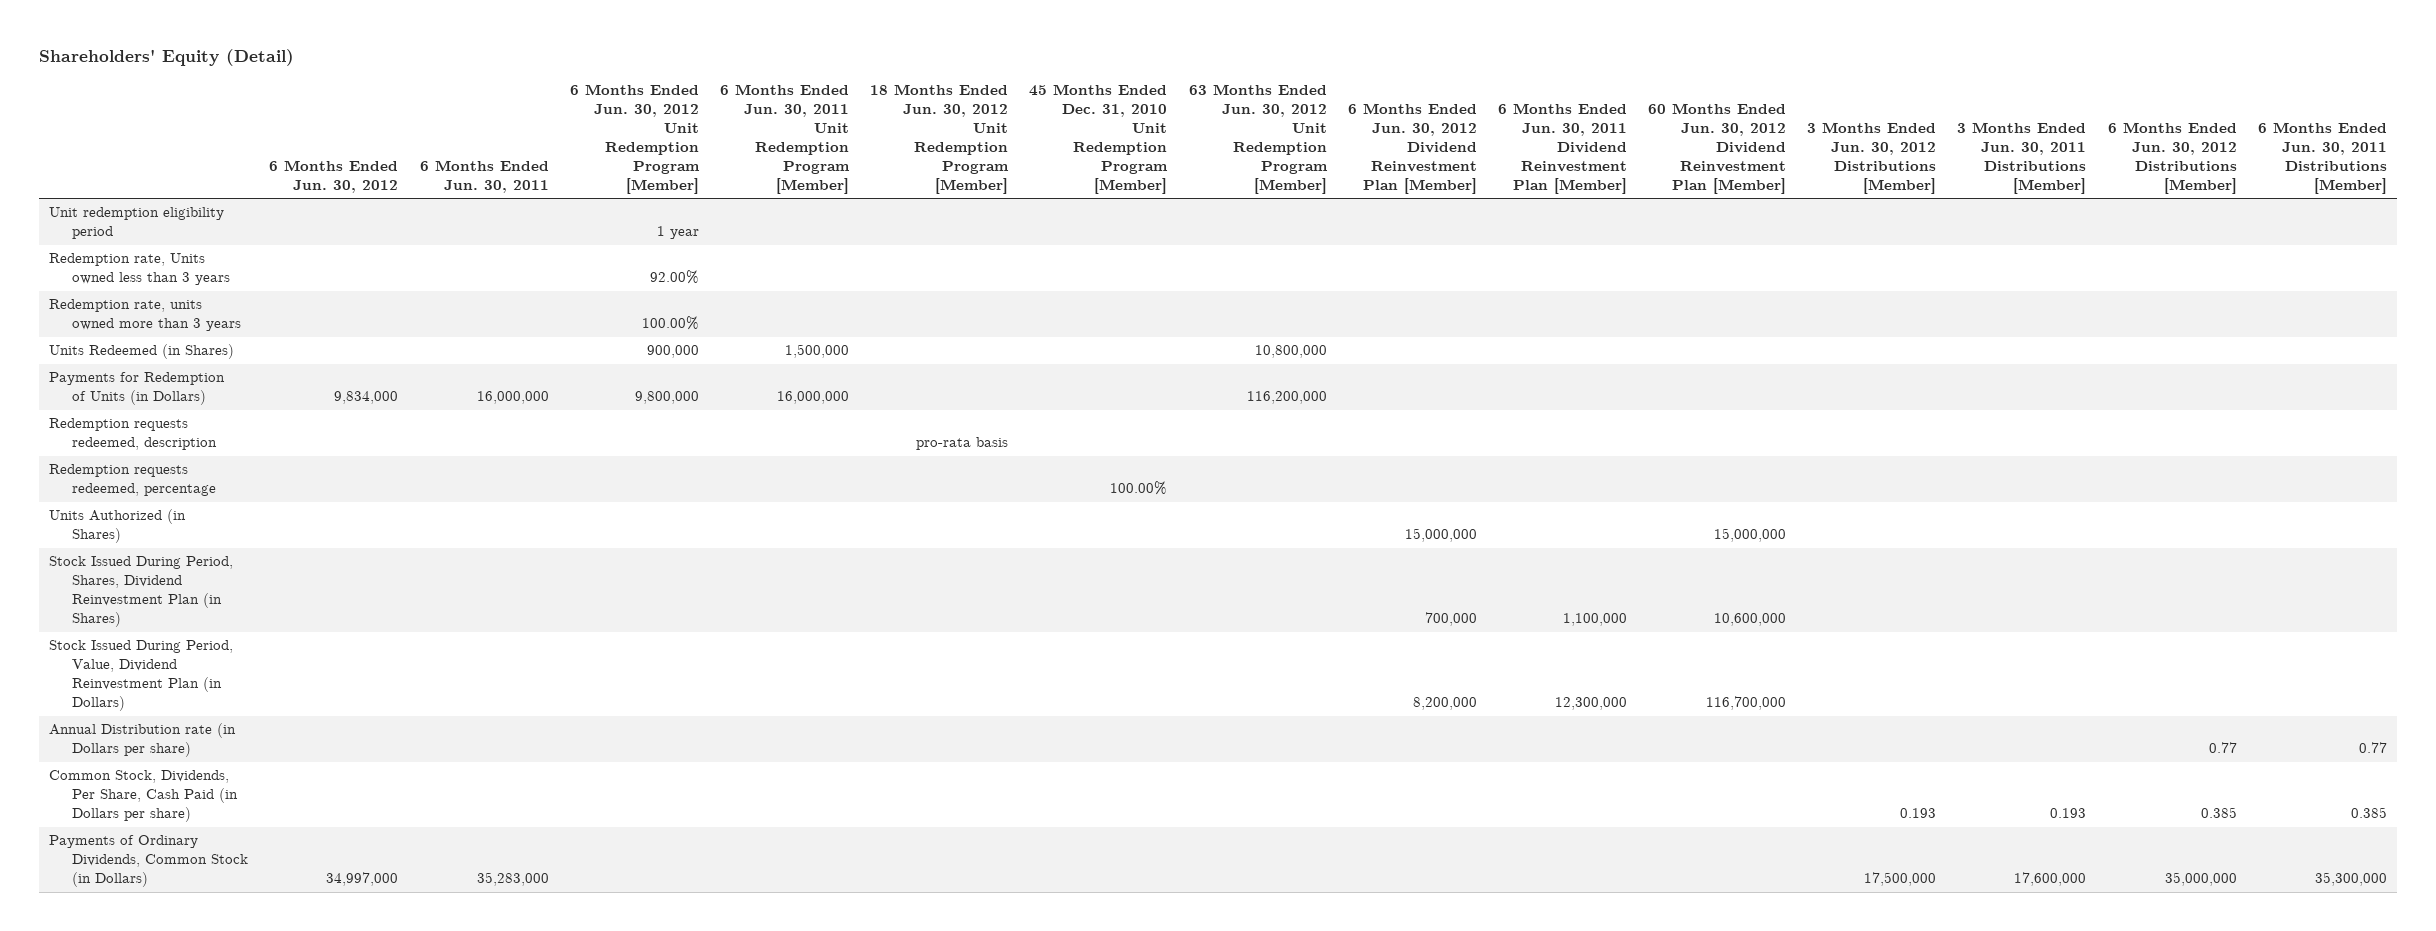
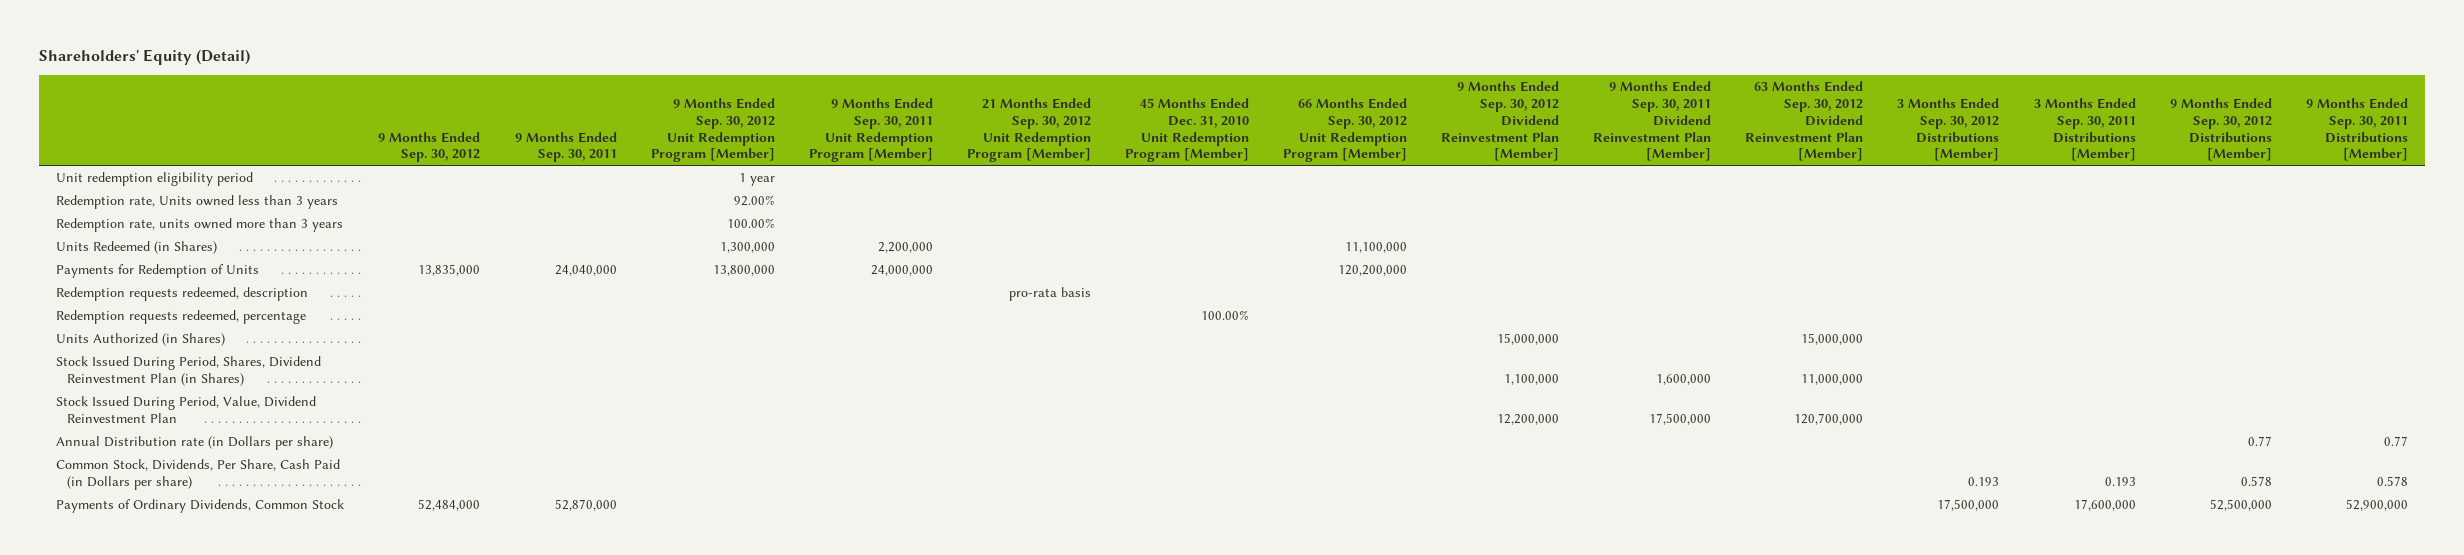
- | 6 Months Ended Jun. 30, 2012 | 6 Months Ended Jun. 30, 2011 | 6 Months Ended Jun. 30, 2012 Unit Redemption Program [Member] | 6 Months Ended Jun. 30, 2011 Unit Redemption Program [Member] | 18 Months Ended Jun. 30, 2012 Unit Redemption Program [Member] | 45 Months Ended Dec. 31, 2010 Unit Redemption Program [Member] | 63 Months Ended Jun. 30, 2012 Unit Redemption Program [Member] | 6 Months Ended Jun. 30, 2012 Dividend Reinvestment Plan [Member] | 6 Months Ended Jun. 30, 2011 Dividend Reinvestment Plan [Member] | 60 Months Ended Jun. 30, 2012 Dividend Reinvestment Plan [Member] | 3 Months Ended Jun. 30, 2012 Distributions [Member] | 3 Months Ended Jun. 30, 2011 Distributions [Member] | 6 Months Ended Jun. 30, 2012 Distributions [Member] | 6 Months Ended Jun. 30, 2011 Distributions [Member]
+ | 9 Months Ended Sep. 30, 2012 | 9 Months Ended Sep. 30, 2011 | 9 Months Ended Sep. 30, 2012 Unit Redemption Program [Member] | 9 Months Ended Sep. 30, 2011 Unit Redemption Program [Member] | 21 Months Ended Sep. 30, 2012 Unit Redemption Program [Member] | 45 Months Ended Dec. 31, 2010 Unit Redemption Program [Member] | 66 Months Ended Sep. 30, 2012 Unit Redemption Program [Member] | 9 Months Ended Sep. 30, 2012 Dividend Reinvestment Plan [Member] | 9 Months Ended Sep. 30, 2011 Dividend Reinvestment Plan [Member] | 63 Months Ended Sep. 30, 2012 Dividend Reinvestment Plan [Member] | 3 Months Ended Sep. 30, 2012 Distributions [Member] | 3 Months Ended Sep. 30, 2011 Distributions [Member] | 9 Months Ended Sep. 30, 2012 Distributions [Member] | 9 Months Ended Sep. 30, 2011 Distributions [Member]
- Payments for Redemption of Units (in Dollars) | 9,834,000 | 16,000,000 | 9,800,000 | 16,000,000 | | | 116,200,000 | | | | | | |
+ Payments for Redemption of Units | 13,835,000 | 24,040,000 | 13,800,000 | 24,000,000 | | | 120,200,000 | | | | | | |
- Stock Issued During Period, Value, Dividend Reinvestment Plan (in Dollars) | | | | | | | | 8,200,000 | 12,300,000 | 116,700,000 | | | |
+ Stock Issued During Period, Value, Dividend Reinvestment Plan | | | | | | | | 12,200,000 | 17,500,000 | 120,700,000 | | | |
- Payments of Ordinary Dividends, Common Stock (in Dollars) | 34,997,000 | 35,283,000 | | | | | | | | | 17,500,000 | 17,600,000 | 35,000,000 | 35,300,000
+ Payments of Ordinary Dividends, Common Stock | 52,484,000 | 52,870,000 | | | | | | | | | 17,500,000 | 17,600,000 | 52,500,000 | 52,900,000

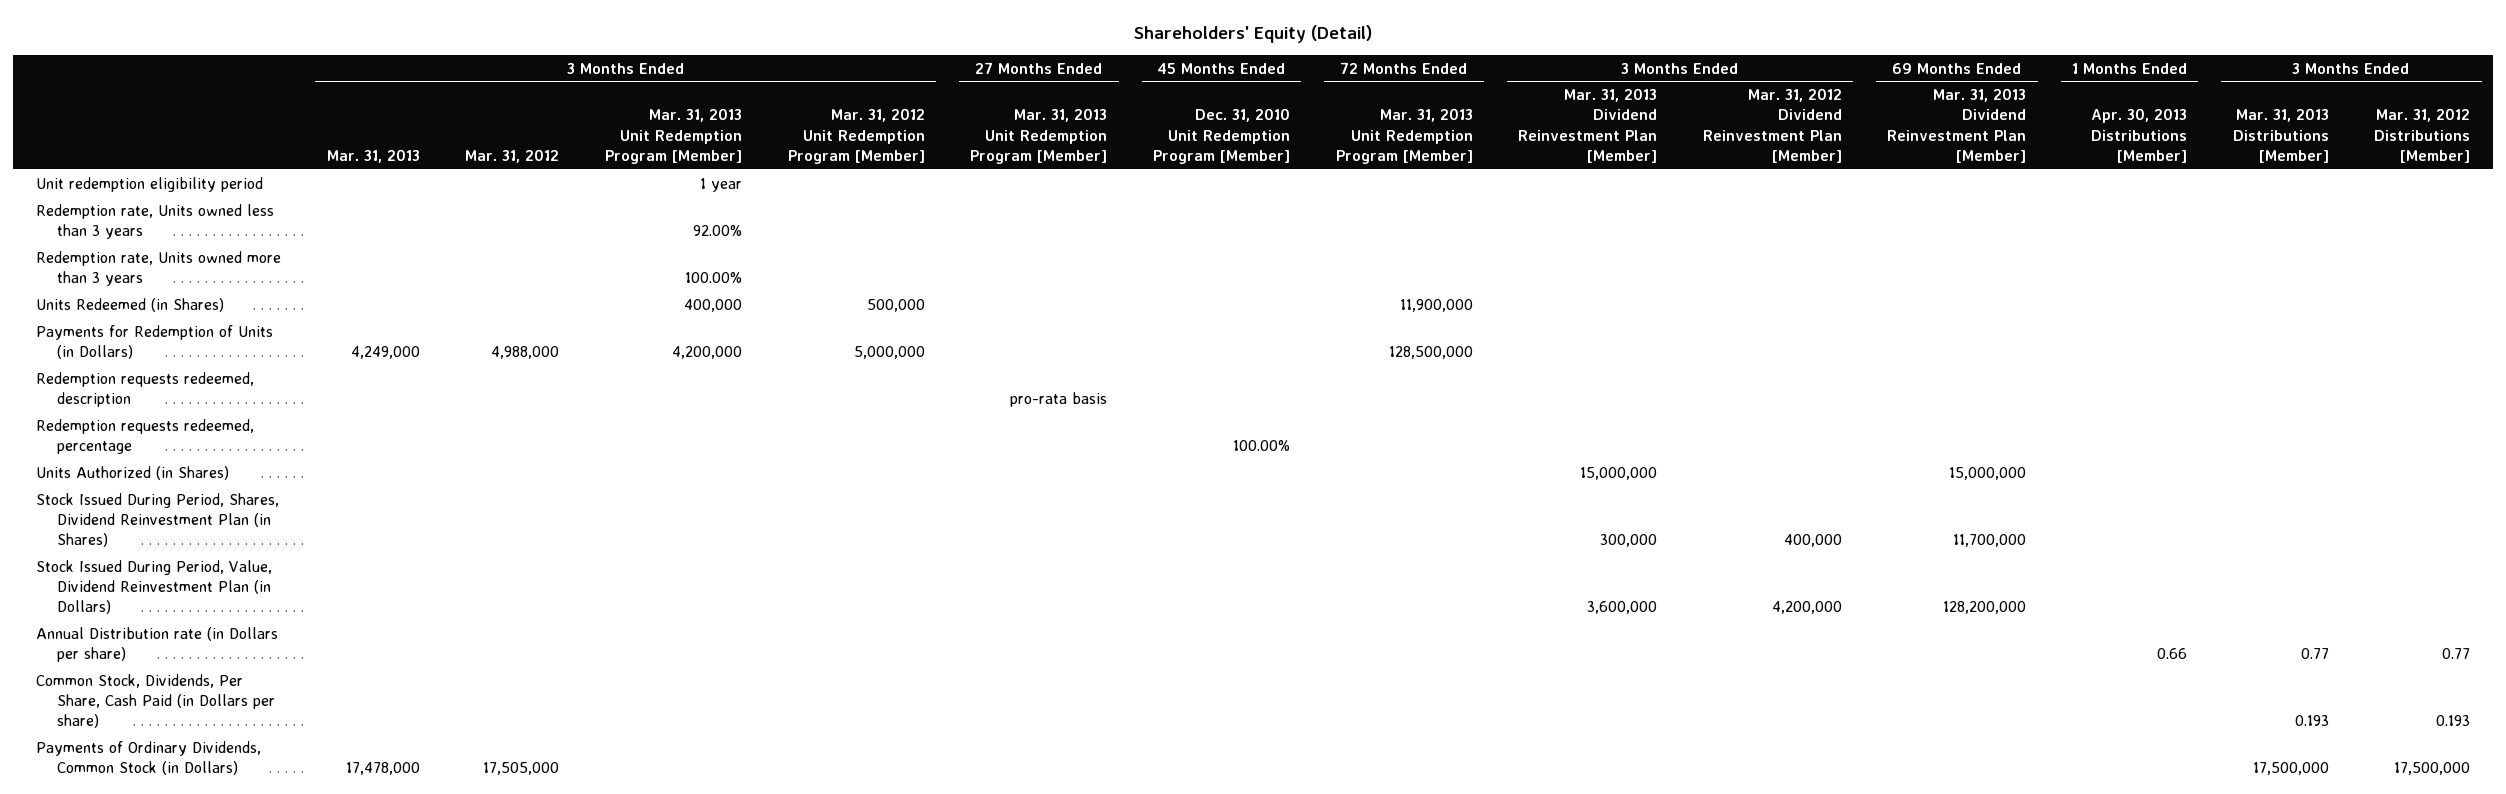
- | 9 Months Ended Sep. 30, 2012 | 9 Months Ended Sep. 30, 2011 | 9 Months Ended Sep. 30, 2012 Unit Redemption Program [Member] | 9 Months Ended Sep. 30, 2011 Unit Redemption Program [Member] | 21 Months Ended Sep. 30, 2012 Unit Redemption Program [Member] | 45 Months Ended Dec. 31, 2010 Unit Redemption Program [Member] | 66 Months Ended Sep. 30, 2012 Unit Redemption Program [Member] | 9 Months Ended Sep. 30, 2012 Dividend Reinvestment Plan [Member] | 9 Months Ended Sep. 30, 2011 Dividend Reinvestment Plan [Member] | 63 Months Ended Sep. 30, 2012 Dividend Reinvestment Plan [Member] | 3 Months Ended Sep. 30, 2012 Distributions [Member] | 3 Months Ended Sep. 30, 2011 Distributions [Member] | 9 Months Ended Sep. 30, 2012 Distributions [Member] | 9 Months Ended Sep. 30, 2011 Distributions [Member]
+ | 3 Months Ended Mar. 31, 2013 | 3 Months Ended Mar. 31, 2012 | 3 Months Ended Mar. 31, 2013 Unit Redemption Program [Member] | 3 Months Ended Mar. 31, 2012 Unit Redemption Program [Member] | 27 Months Ended Mar. 31, 2013 Unit Redemption Program [Member] | 45 Months Ended Dec. 31, 2010 Unit Redemption Program [Member] | 72 Months Ended Mar. 31, 2013 Unit Redemption Program [Member] | 3 Months Ended Mar. 31, 2013 Dividend Reinvestment Plan [Member] | 3 Months Ended Mar. 31, 2012 Dividend Reinvestment Plan [Member] | 69 Months Ended Mar. 31, 2013 Dividend Reinvestment Plan [Member] | 1 Months Ended Apr. 30, 2013 Distributions [Member] | 3 Months Ended Mar. 31, 2013 Distributions [Member] | 3 Months Ended Mar. 31, 2012 Distributions [Member]
- Redemption rate, units owned more than 3 years | | | 100.00% | | | | | | | | | | |
+ Redemption rate, Units owned more than 3 years | | | 100.00% | | | | | | | | | |
- Payments for Redemption of Units | 13,835,000 | 24,040,000 | 13,800,000 | 24,000,000 | | | 120,200,000 | | | | | | |
+ Payments for Redemption of Units (in Dollars) | 4,249,000 | 4,988,000 | 4,200,000 | 5,000,000 | | | 128,500,000 | | | | | |
- Stock Issued During Period, Value, Dividend Reinvestment Plan | | | | | | | | 12,200,000 | 17,500,000 | 120,700,000 | | | |
+ Stock Issued During Period, Value, Dividend Reinvestment Plan (in Dollars) | | | | | | | | 3,600,000 | 4,200,000 | 128,200,000 | | |
- Payments of Ordinary Dividends, Common Stock | 52,484,000 | 52,870,000 | | | | | | | | | 17,500,000 | 17,600,000 | 52,500,000 | 52,900,000
+ Payments of Ordinary Dividends, Common Stock (in Dollars) | 17,478,000 | 17,505,000 | | | | | | | | | | 17,500,000 | 17,500,000

